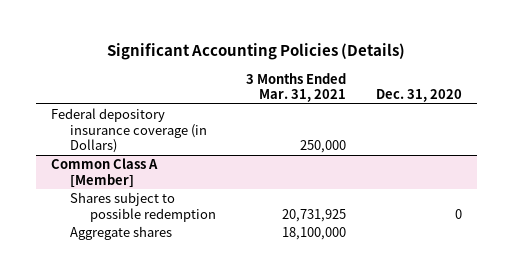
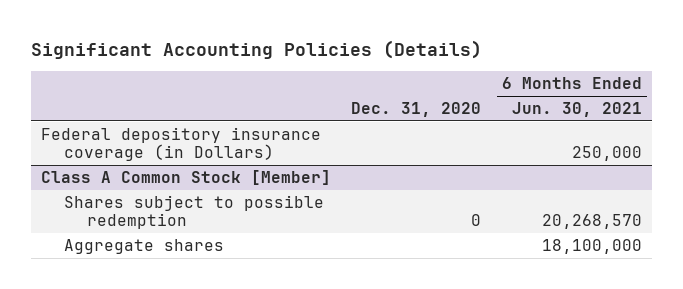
- | 3 Months Ended Mar. 31, 2021 | Dec. 31, 2020
+ | Dec. 31, 2020 | 6 Months Ended Jun. 30, 2021
- Common Class A [Member]
+ Class A Common Stock [Member]

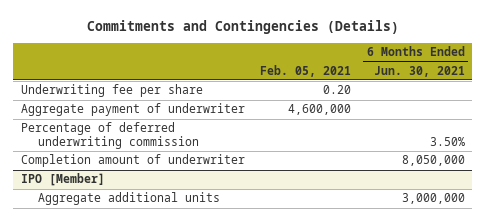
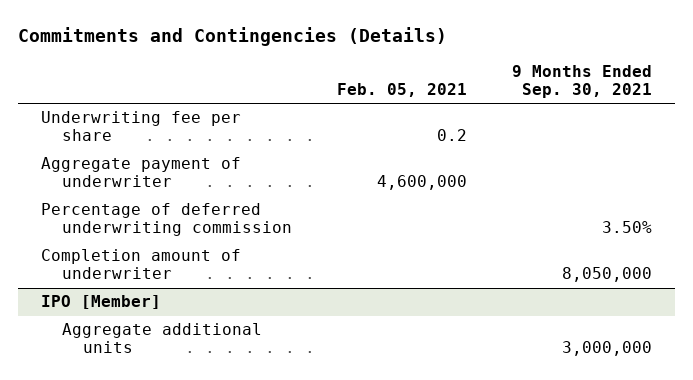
- | Feb. 05, 2021 | 6 Months Ended Jun. 30, 2021
+ | Feb. 05, 2021 | 9 Months Ended Sep. 30, 2021
- Underwriting fee per share | 0.20 |
+ Underwriting fee per share | 0.2 |

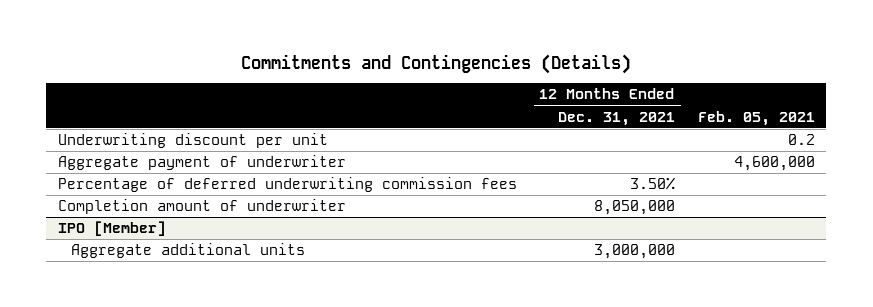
- | Feb. 05, 2021 | 9 Months Ended Sep. 30, 2021
+ | 12 Months Ended Dec. 31, 2021 | Feb. 05, 2021
- Underwriting fee per share | 0.2 |
+ Underwriting discount per unit | | 0.2
- Percentage of deferred underwriting commission | | 3.50%
+ Percentage of deferred underwriting commission fees | 3.50% |

